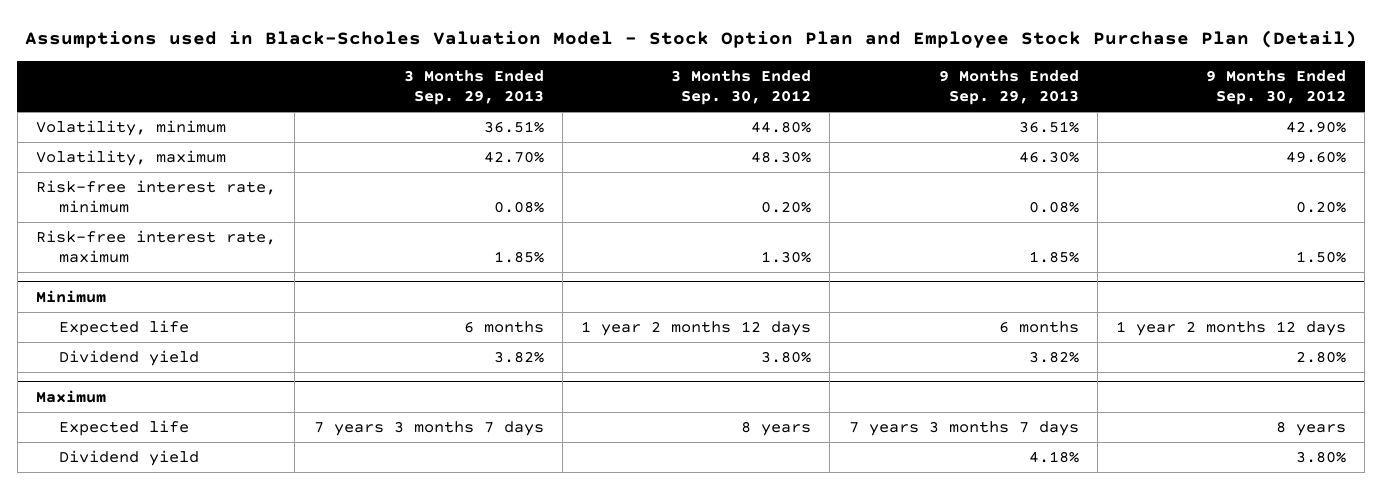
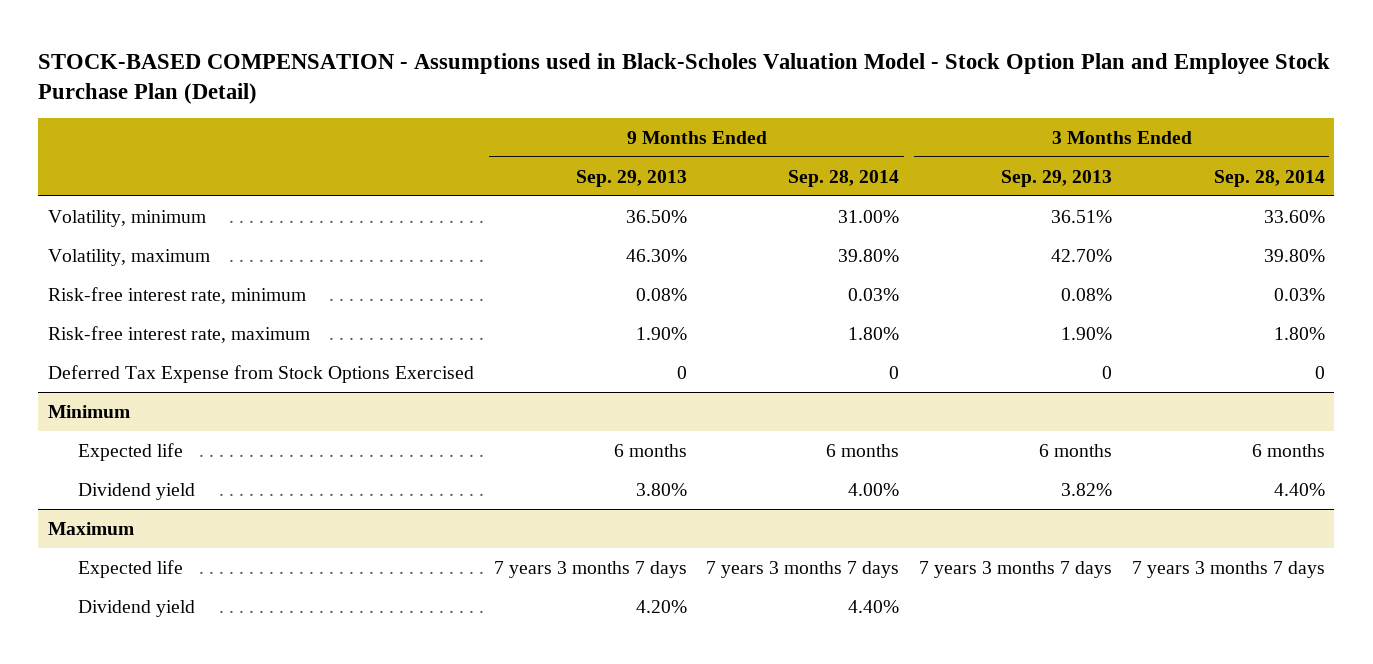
- Assumptions used in Black-Scholes Valuation Model - Stock Option Plan and Employee Stock Purchase Plan (Detail)
+ STOCK-BASED COMPENSATION - Assumptions used in Black-Scholes Valuation Model - Stock Option Plan and Employee Stock Purchase Plan (Detail)
- | 3 Months Ended Sep. 29, 2013 | 3 Months Ended Sep. 30, 2012 | 9 Months Ended Sep. 29, 2013 | 9 Months Ended Sep. 30, 2012
+ | 9 Months Ended Sep. 29, 2013 | 9 Months Ended Sep. 28, 2014 | 3 Months Ended Sep. 29, 2013 | 3 Months Ended Sep. 28, 2014
- Volatility, minimum | 36.51% | 44.80% | 36.51% | 42.90%
+ Volatility, minimum | 36.50% | 31.00% | 36.51% | 33.60%
- Risk-free interest rate, maximum | 1.85% | 1.30% | 1.85% | 1.50%
+ Risk-free interest rate, maximum | 1.90% | 1.80% | 1.90% | 1.80%
+ Deferred Tax Expense from Stock Options Exercised | 0 | 0 | 0 | 0
@ Minimum
- Dividend yield | 3.82% | 3.80% | 3.82% | 2.80%
+ Dividend yield | 3.80% | 4.00% | 3.82% | 4.40%
@ Maximum
- Dividend yield | | | 4.18% | 3.80%
+ Dividend yield | 4.20% | 4.40% | |

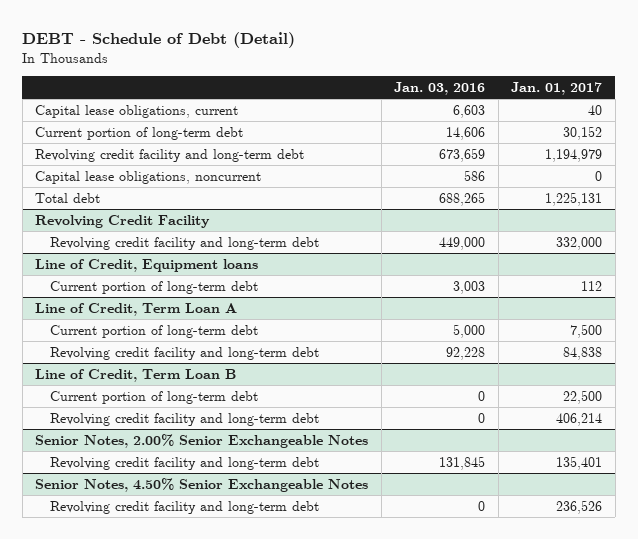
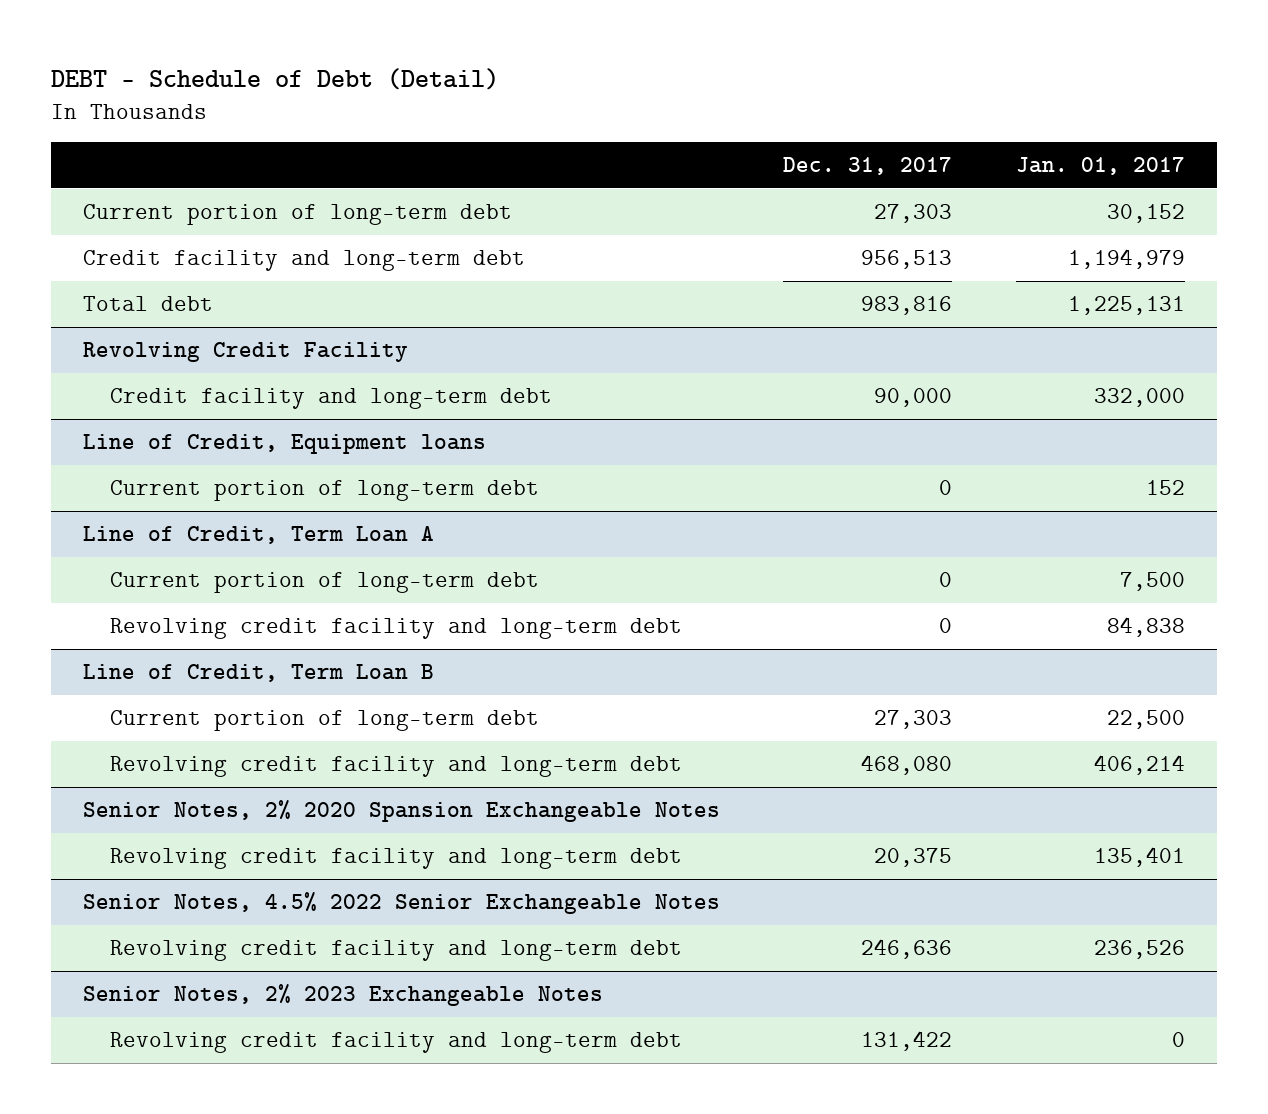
- | Jan. 03, 2016 | Jan. 01, 2017
+ | Dec. 31, 2017 | Jan. 01, 2017
- Capital lease obligations, current | 6,603 | 40
- Revolving credit facility and long-term debt | 673,659 | 1,194,979
- Capital lease obligations, noncurrent | 586 | 0
+ Credit facility and long-term debt | 956,513 | 1,194,979
@ Revolving Credit Facility
- Revolving credit facility and long-term debt | 449,000 | 332,000
+ Credit facility and long-term debt | 90,000 | 332,000
@ Line of Credit, Equipment loans
- Current portion of long-term debt | 3,003 | 112
+ Current portion of long-term debt | 0 | 152
- Senior Notes, 2.00% Senior Exchangeable Notes
+ Senior Notes, 2% 2020 Spansion Exchangeable Notes
- Senior Notes, 4.50% Senior Exchangeable Notes
+ Senior Notes, 4.5% 2022 Senior Exchangeable Notes
+ Senior Notes, 2% 2023 Exchangeable Notes
+ Revolving credit facility and long-term debt | 131,422 | 0

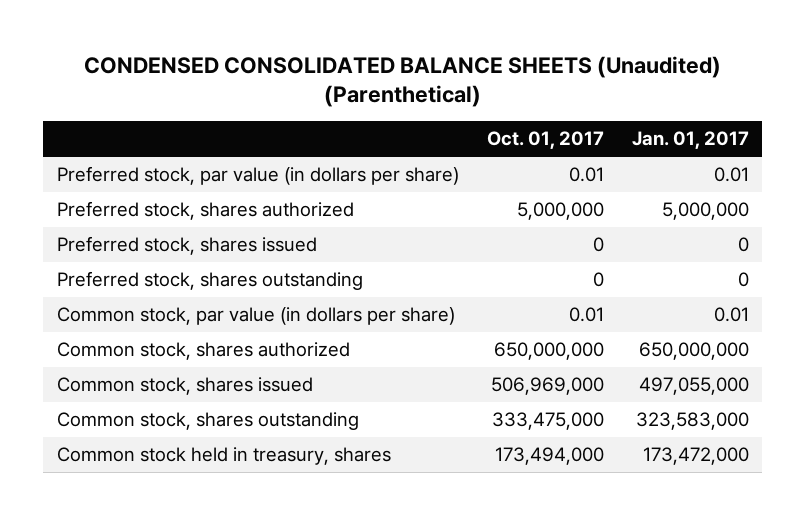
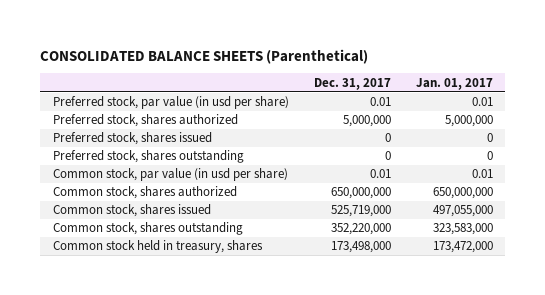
- CONDENSED CONSOLIDATED BALANCE SHEETS (Unaudited) (Parenthetical)
+ CONSOLIDATED BALANCE SHEETS (Parenthetical)
- | Oct. 01, 2017 | Jan. 01, 2017
+ | Dec. 31, 2017 | Jan. 01, 2017
- Preferred stock, par value (in dollars per share) | 0.01 | 0.01
+ Preferred stock, par value (in usd per share) | 0.01 | 0.01
- Common stock, par value (in dollars per share) | 0.01 | 0.01
+ Common stock, par value (in usd per share) | 0.01 | 0.01

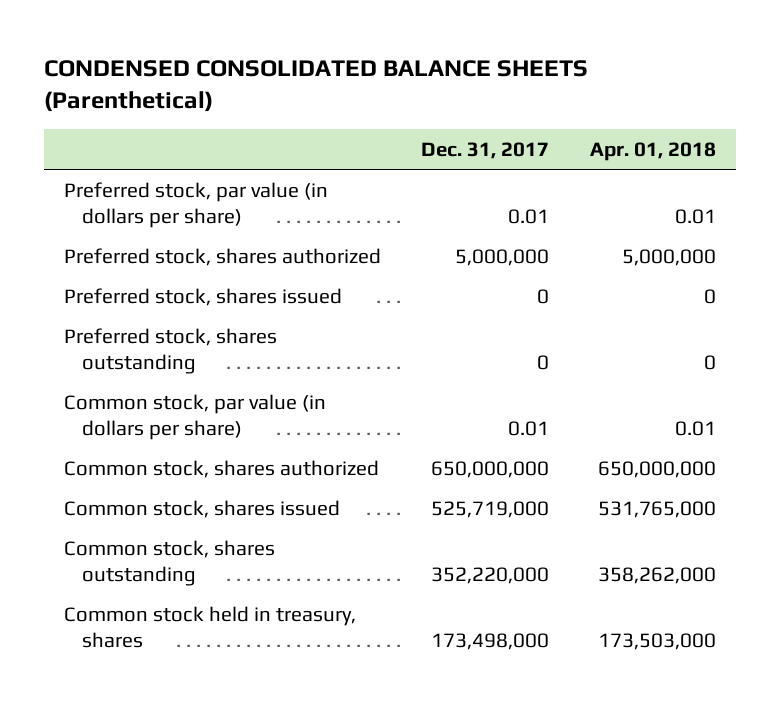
- CONSOLIDATED BALANCE SHEETS (Parenthetical)
+ CONDENSED CONSOLIDATED BALANCE SHEETS (Parenthetical)
- | Dec. 31, 2017 | Jan. 01, 2017
+ | Dec. 31, 2017 | Apr. 01, 2018
- Preferred stock, par value (in usd per share) | 0.01 | 0.01
+ Preferred stock, par value (in dollars per share) | 0.01 | 0.01
- Common stock, par value (in usd per share) | 0.01 | 0.01
+ Common stock, par value (in dollars per share) | 0.01 | 0.01

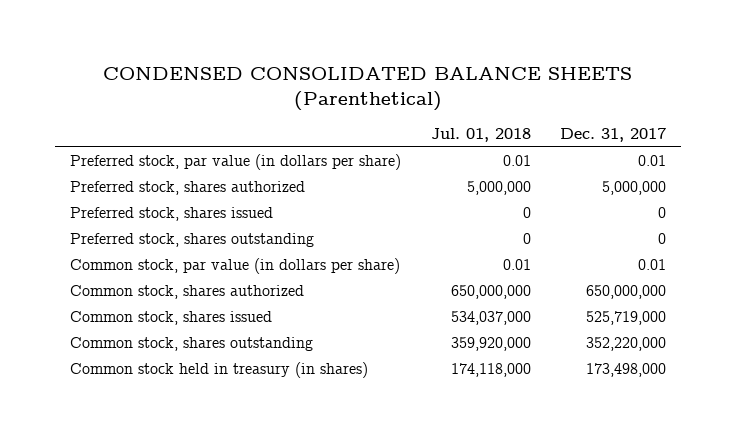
- | Dec. 31, 2017 | Apr. 01, 2018
+ | Jul. 01, 2018 | Dec. 31, 2017
- Common stock held in treasury, shares | 173,498,000 | 173,503,000
+ Common stock held in treasury (in shares) | 174,118,000 | 173,498,000

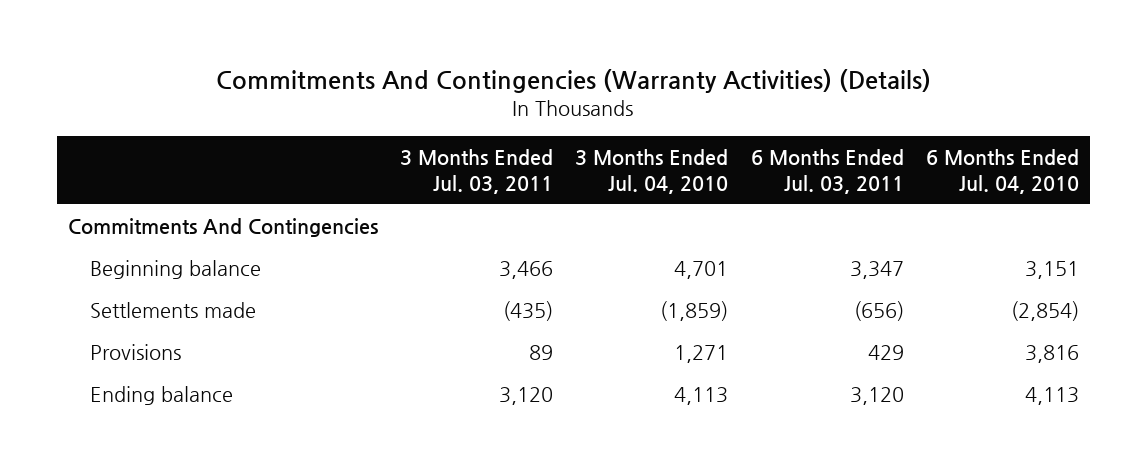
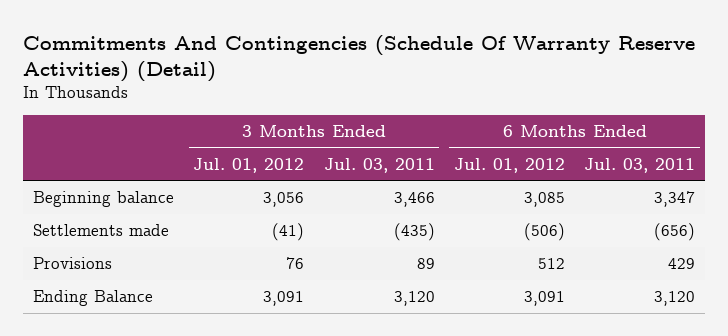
- Commitments And Contingencies (Warranty Activities) (Details)
+ Commitments And Contingencies (Schedule Of Warranty Reserve Activities) (Detail)
- | 3 Months Ended Jul. 03, 2011 | 3 Months Ended Jul. 04, 2010 | 6 Months Ended Jul. 03, 2011 | 6 Months Ended Jul. 04, 2010
+ | 3 Months Ended Jul. 01, 2012 | 3 Months Ended Jul. 03, 2011 | 6 Months Ended Jul. 01, 2012 | 6 Months Ended Jul. 03, 2011
- Commitments And Contingencies
- Ending balance | 3,120 | 4,113 | 3,120 | 4,113
+ Ending Balance | 3,091 | 3,120 | 3,091 | 3,120

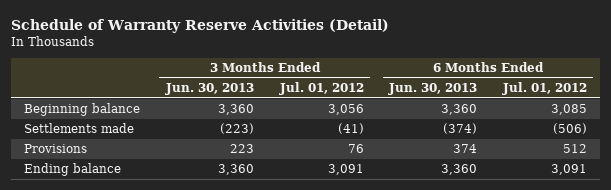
- Commitments And Contingencies (Schedule Of Warranty Reserve Activities) (Detail)
+ Schedule of Warranty Reserve Activities (Detail)
- | 3 Months Ended Jul. 01, 2012 | 3 Months Ended Jul. 03, 2011 | 6 Months Ended Jul. 01, 2012 | 6 Months Ended Jul. 03, 2011
+ | 3 Months Ended Jun. 30, 2013 | 3 Months Ended Jul. 01, 2012 | 6 Months Ended Jun. 30, 2013 | 6 Months Ended Jul. 01, 2012
- Ending Balance | 3,091 | 3,120 | 3,091 | 3,120
+ Ending balance | 3,360 | 3,091 | 3,360 | 3,091

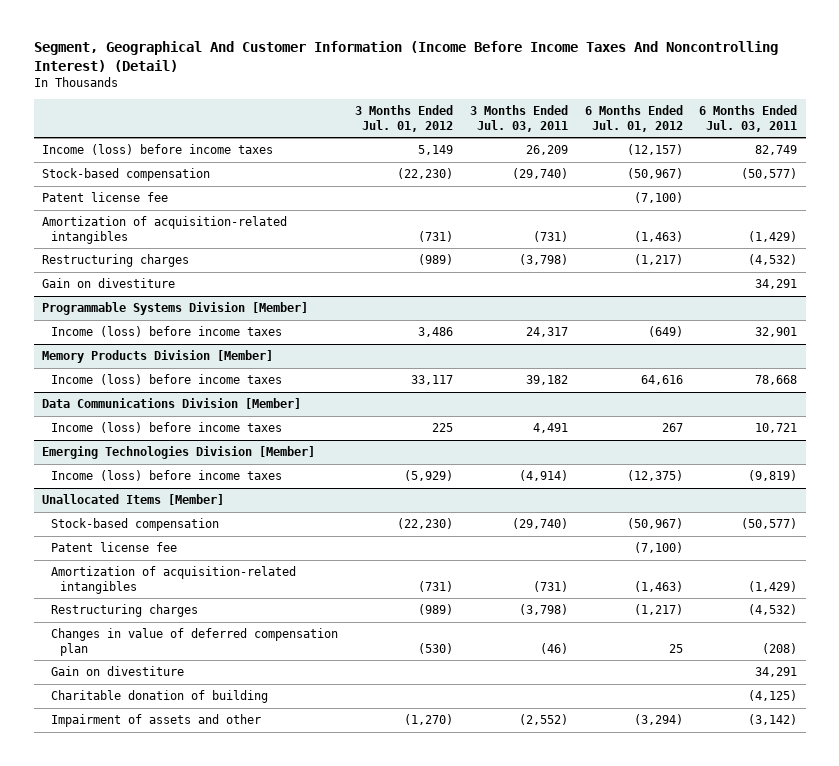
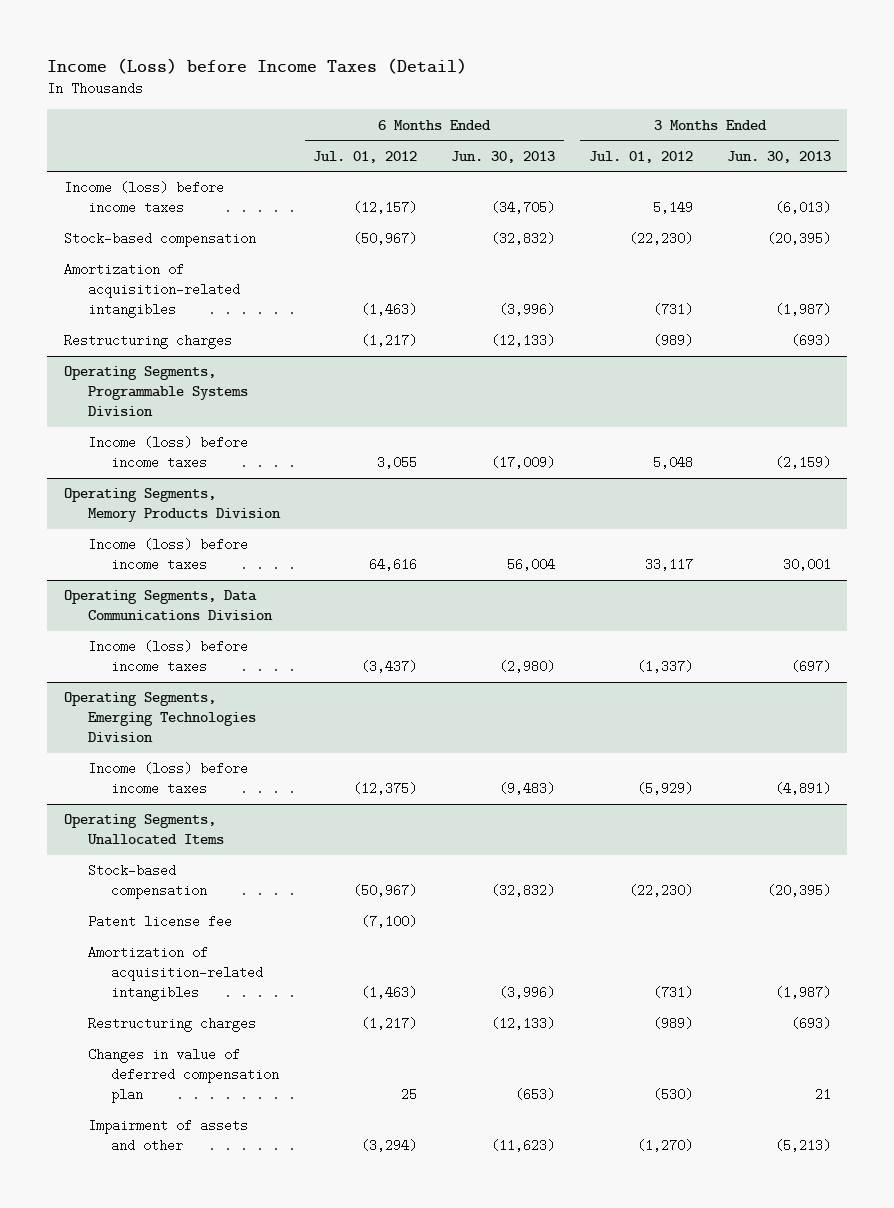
- Segment, Geographical And Customer Information (Income Before Income Taxes And Noncontrolling Interest) (Detail)
+ Income (Loss) before Income Taxes (Detail)
- | 3 Months Ended Jul. 01, 2012 | 3 Months Ended Jul. 03, 2011 | 6 Months Ended Jul. 01, 2012 | 6 Months Ended Jul. 03, 2011
+ | 6 Months Ended Jul. 01, 2012 | 6 Months Ended Jun. 30, 2013 | 3 Months Ended Jul. 01, 2012 | 3 Months Ended Jun. 30, 2013
- Patent license fee | | | (7,100) |
- Gain on divestiture | | | | 34,291
- Programmable Systems Division [Member]
- Income (loss) before income taxes | 3,486 | 24,317 | (649) | 32,901
- Memory Products Division [Member]
+ Operating Segments, Programmable Systems Division
+ Income (loss) before income taxes | 3,055 | (17,009) | 5,048 | (2,159)
+ Operating Segments, Memory Products Division
- Data Communications Division [Member]
- Income (loss) before income taxes | 225 | 4,491 | 267 | 10,721
- Emerging Technologies Division [Member]
+ Operating Segments, Data Communications Division
+ Income (loss) before income taxes | (3,437) | (2,980) | (1,337) | (697)
+ Operating Segments, Emerging Technologies Division
- Unallocated Items [Member]
+ Operating Segments, Unallocated Items
- Gain on divestiture | | | | 34,291
- Charitable donation of building | | | | (4,125)

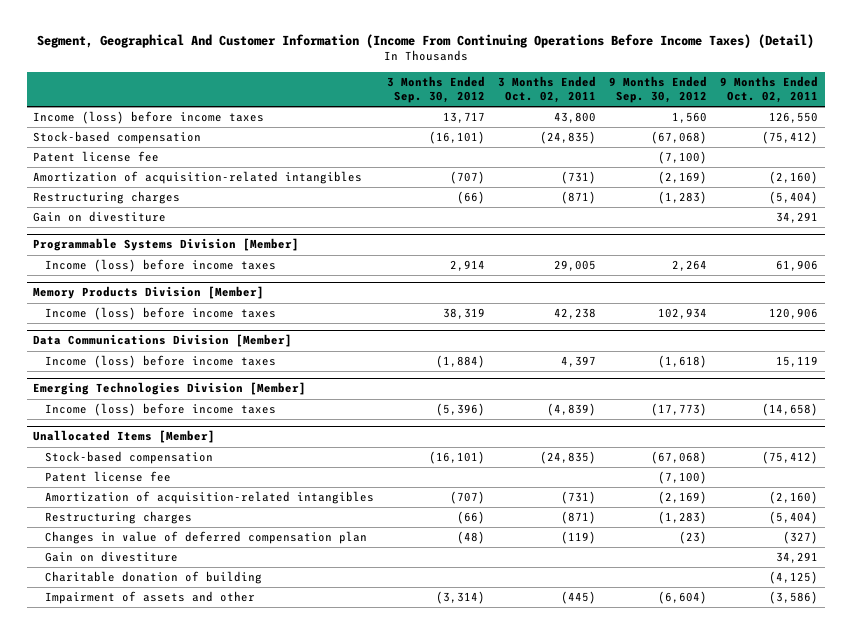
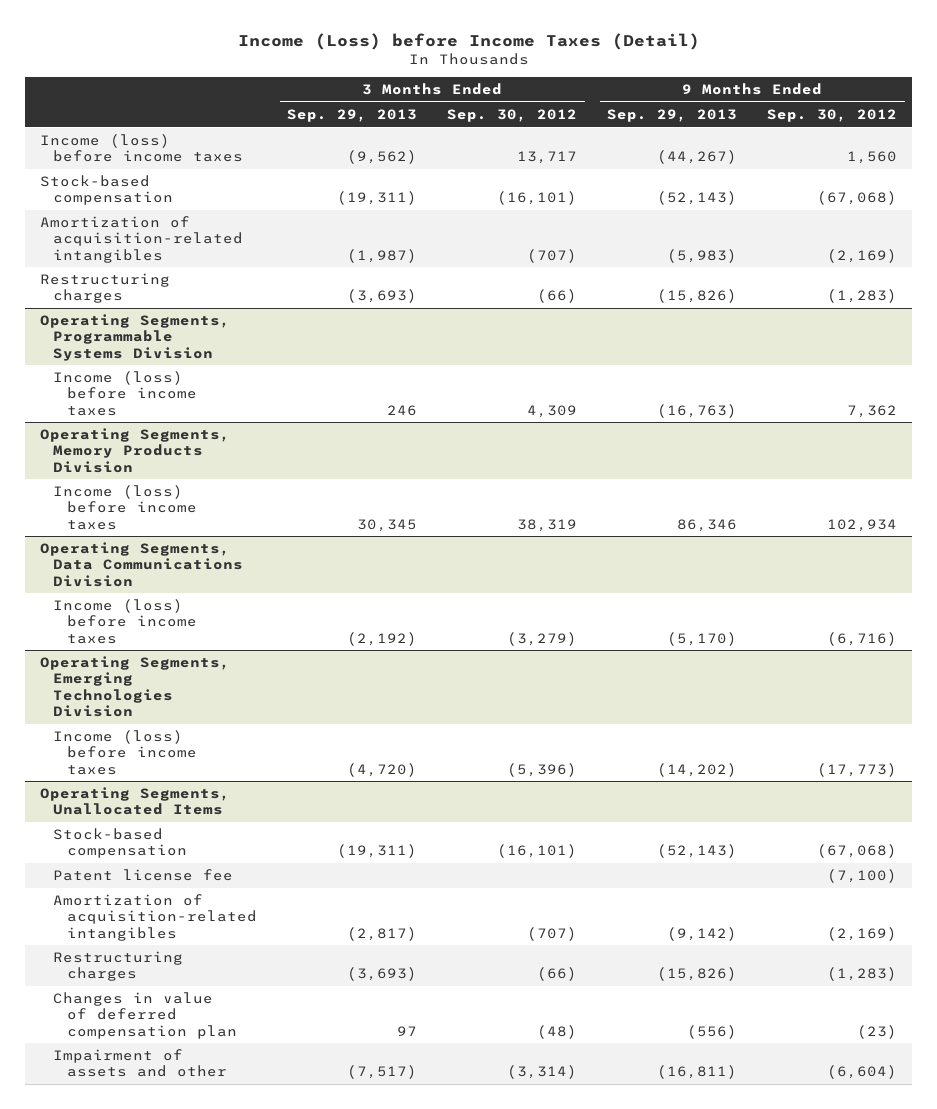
- Segment, Geographical And Customer Information (Income From Continuing Operations Before Income Taxes) (Detail)
+ Income (Loss) before Income Taxes (Detail)
- | 3 Months Ended Sep. 30, 2012 | 3 Months Ended Oct. 02, 2011 | 9 Months Ended Sep. 30, 2012 | 9 Months Ended Oct. 02, 2011
+ | 3 Months Ended Sep. 29, 2013 | 3 Months Ended Sep. 30, 2012 | 9 Months Ended Sep. 29, 2013 | 9 Months Ended Sep. 30, 2012
- Patent license fee | | | (7,100) |
- Gain on divestiture | | | | 34,291
- Programmable Systems Division [Member]
- Income (loss) before income taxes | 2,914 | 29,005 | 2,264 | 61,906
- Memory Products Division [Member]
+ Operating Segments, Programmable Systems Division
+ Income (loss) before income taxes | 246 | 4,309 | (16,763) | 7,362
+ Operating Segments, Memory Products Division
- Data Communications Division [Member]
- Income (loss) before income taxes | (1,884) | 4,397 | (1,618) | 15,119
- Emerging Technologies Division [Member]
+ Operating Segments, Data Communications Division
+ Income (loss) before income taxes | (2,192) | (3,279) | (5,170) | (6,716)
+ Operating Segments, Emerging Technologies Division
- Unallocated Items [Member]
+ Operating Segments, Unallocated Items
- Gain on divestiture | | | | 34,291
- Charitable donation of building | | | | (4,125)

